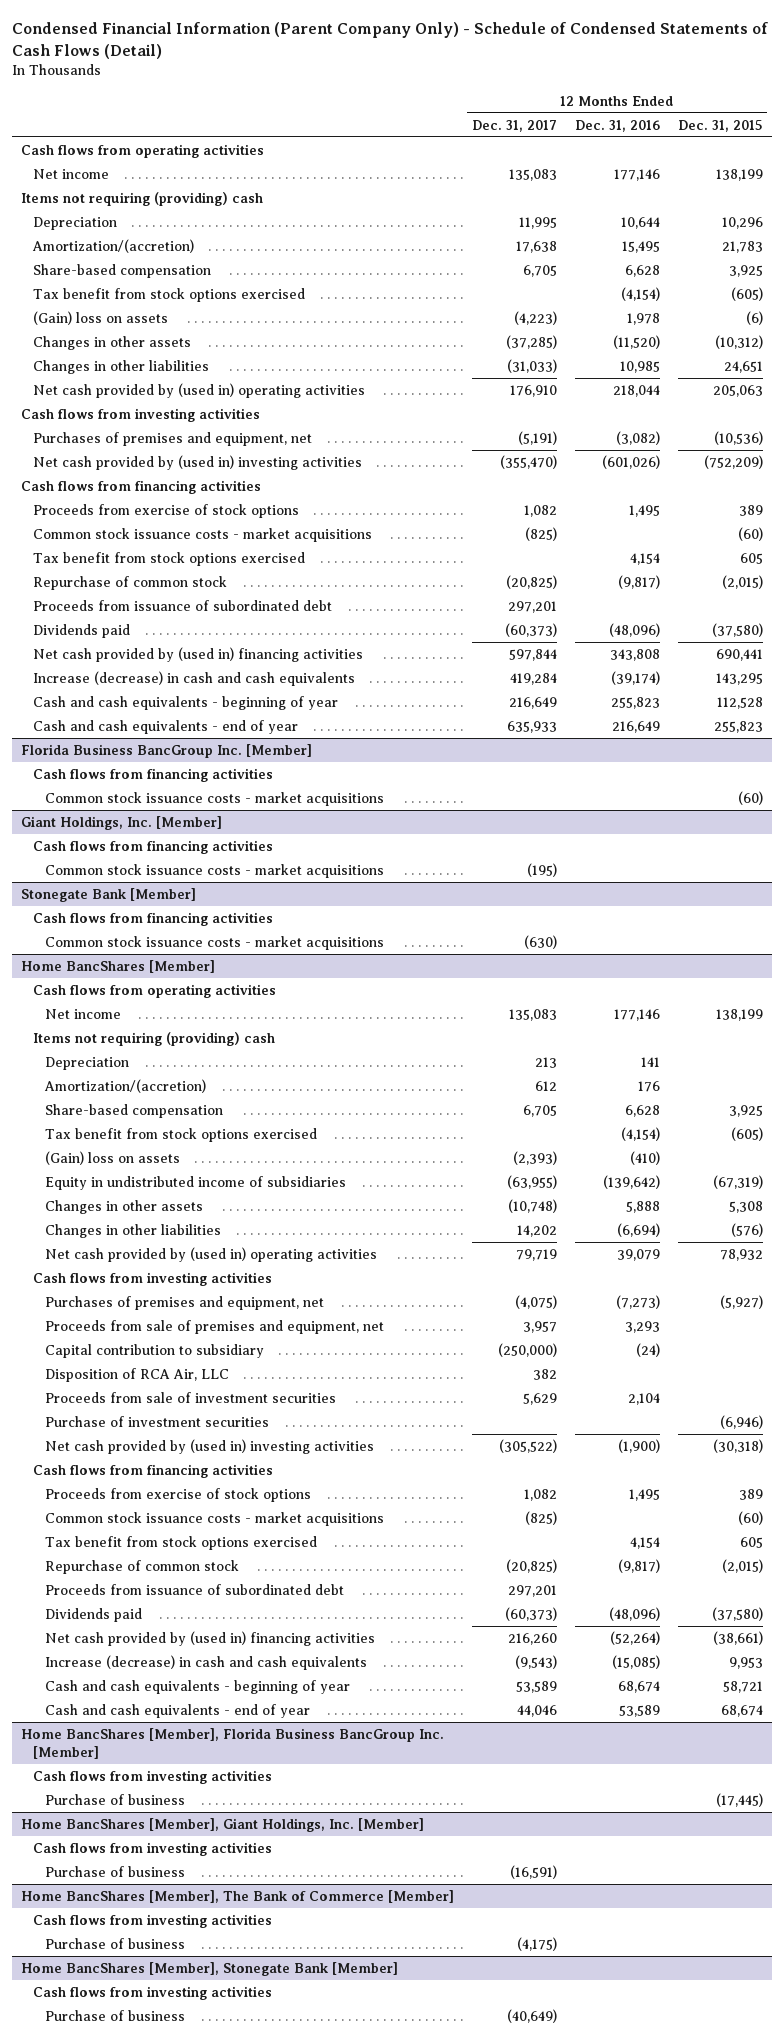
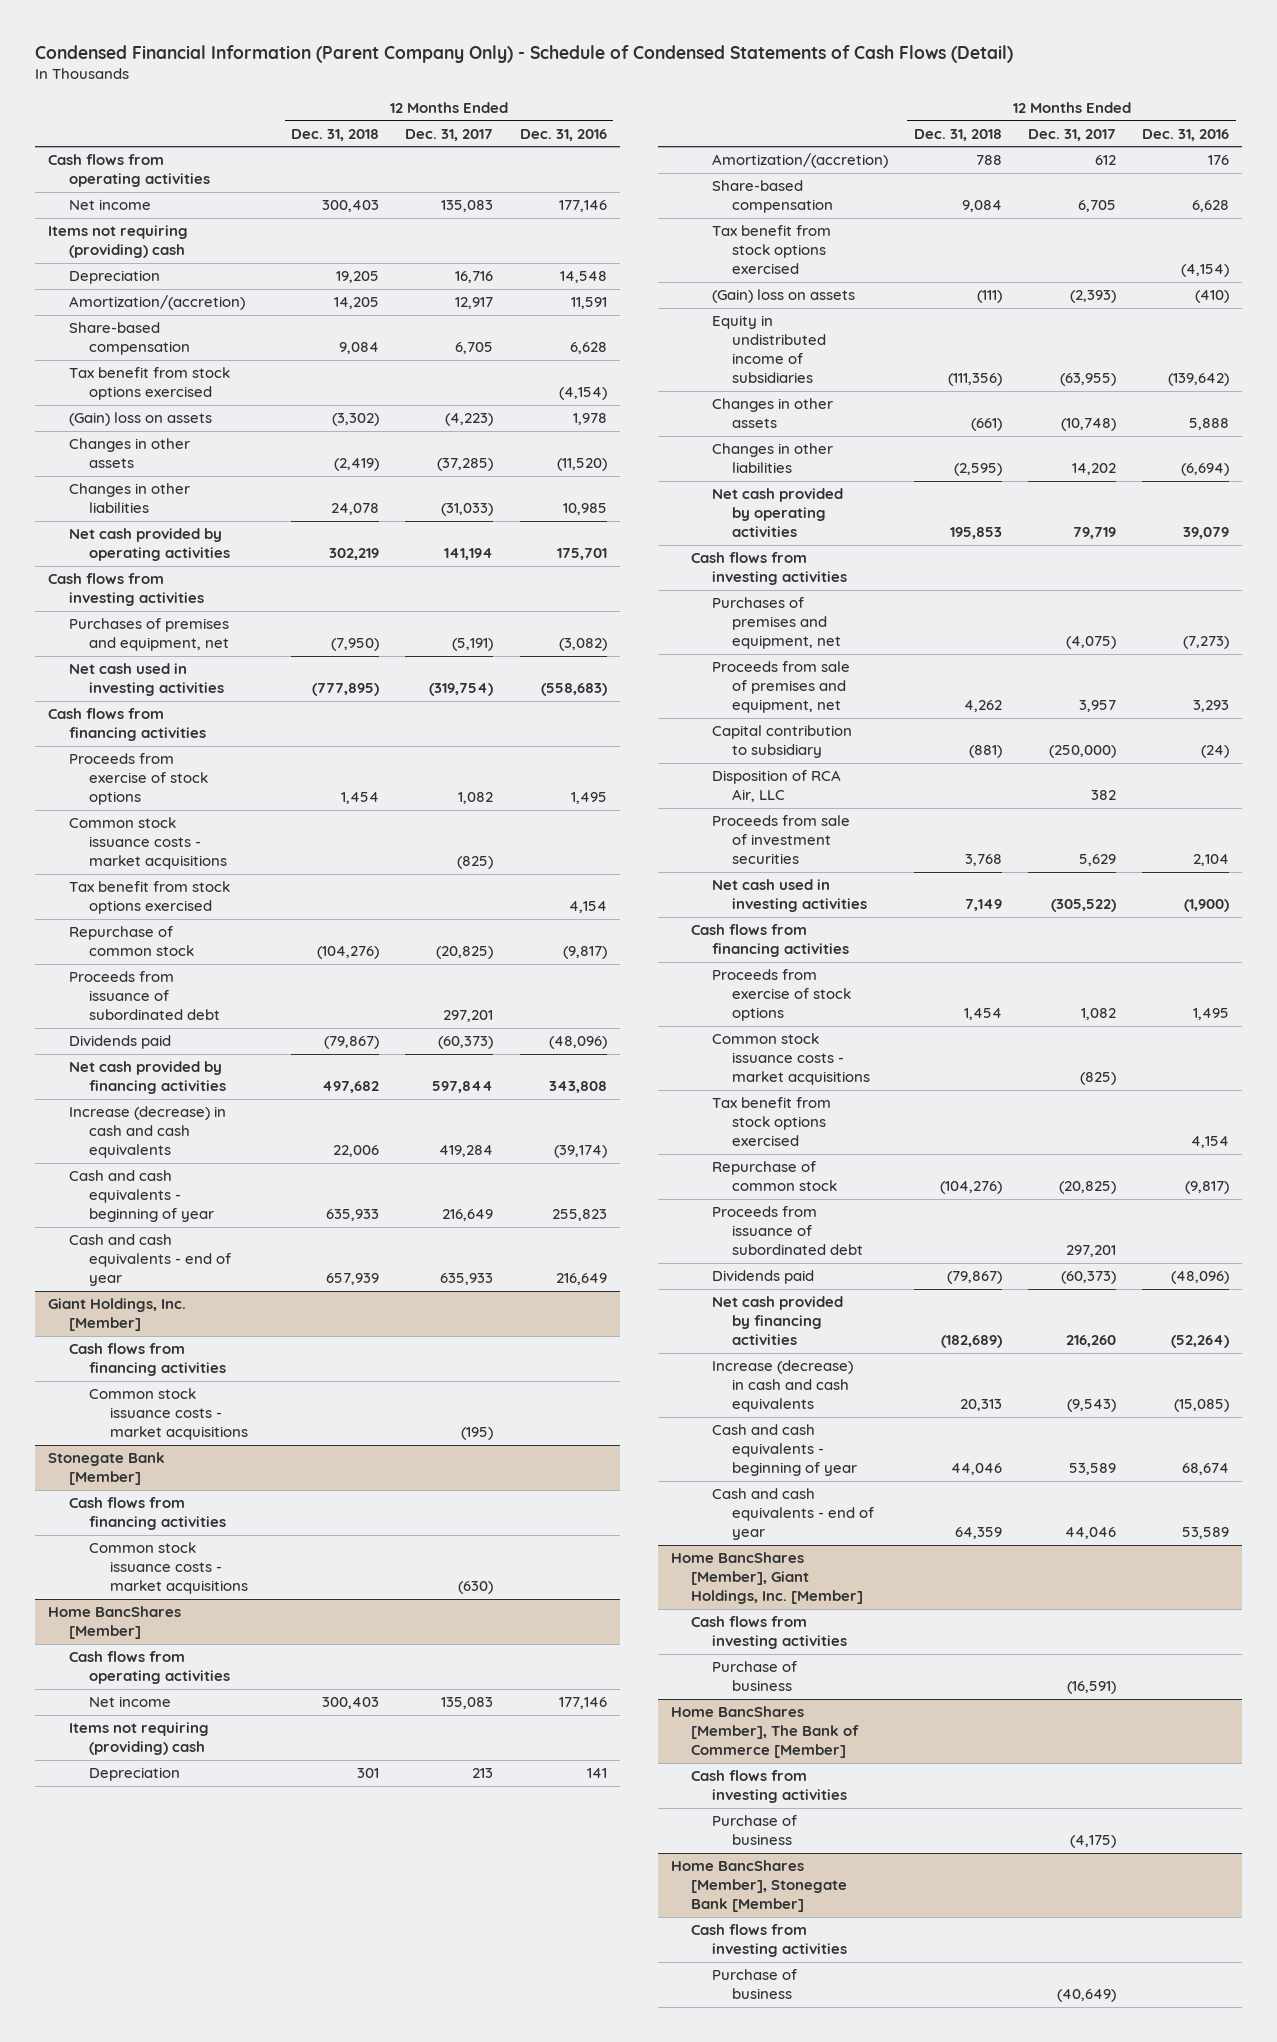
- | 12 Months Ended Dec. 31, 2017 | 12 Months Ended Dec. 31, 2016 | 12 Months Ended Dec. 31, 2015
+ | 12 Months Ended Dec. 31, 2018 | 12 Months Ended Dec. 31, 2017 | 12 Months Ended Dec. 31, 2016
- Depreciation | 11,995 | 10,644 | 10,296
- Amortization/(accretion) | 17,638 | 15,495 | 21,783
+ Depreciation | 19,205 | 16,716 | 14,548
+ Amortization/(accretion) | 14,205 | 12,917 | 11,591
- Net cash provided by (used in) operating activities | 176,910 | 218,044 | 205,063
+ Net cash provided by operating activities | 302,219 | 141,194 | 175,701
- Net cash provided by (used in) investing activities | (355,470) | (601,026) | (752,209)
+ Net cash used in investing activities | (777,895) | (319,754) | (558,683)
- Net cash provided by (used in) financing activities | 597,844 | 343,808 | 690,441
+ Net cash provided by financing activities | 497,682 | 597,844 | 343,808
- Florida Business BancGroup Inc. [Member]
- Cash flows from financing activities
- Common stock issuance costs - market acquisitions | | | (60)
@ Home BancShares [Member]
- Net cash provided by (used in) operating activities | 79,719 | 39,079 | 78,932
+ Net cash provided by operating activities | 195,853 | 79,719 | 39,079
- Purchase of investment securities | | | (6,946)
- Net cash provided by (used in) investing activities | (305,522) | (1,900) | (30,318)
+ Net cash used in investing activities | 7,149 | (305,522) | (1,900)
- Net cash provided by (used in) financing activities | 216,260 | (52,264) | (38,661)
+ Net cash provided by financing activities | (182,689) | 216,260 | (52,264)
- Home BancShares [Member], Florida Business BancGroup Inc. [Member]
- Cash flows from investing activities
- Purchase of business | | | (17,445)

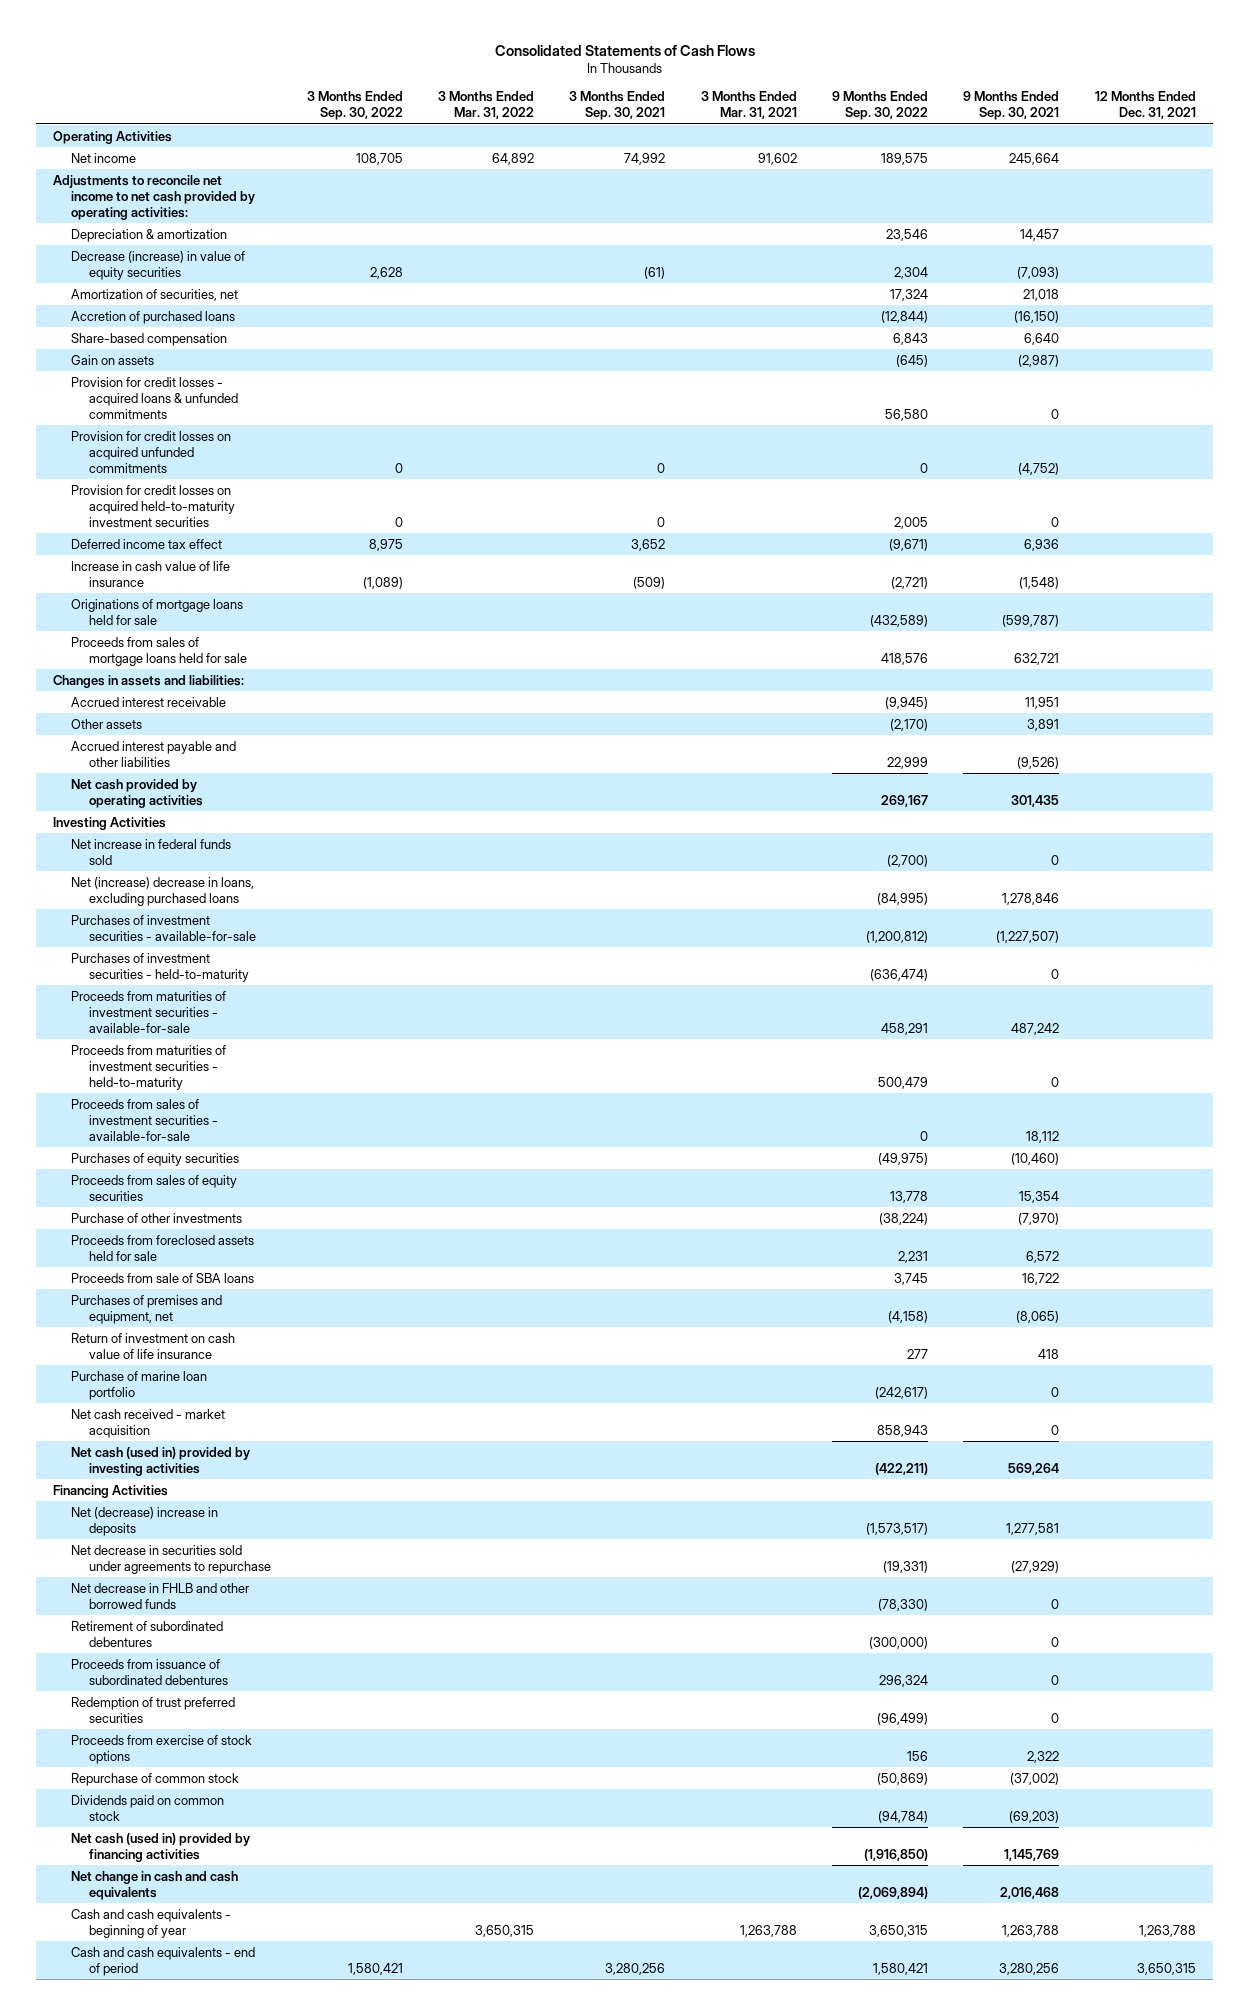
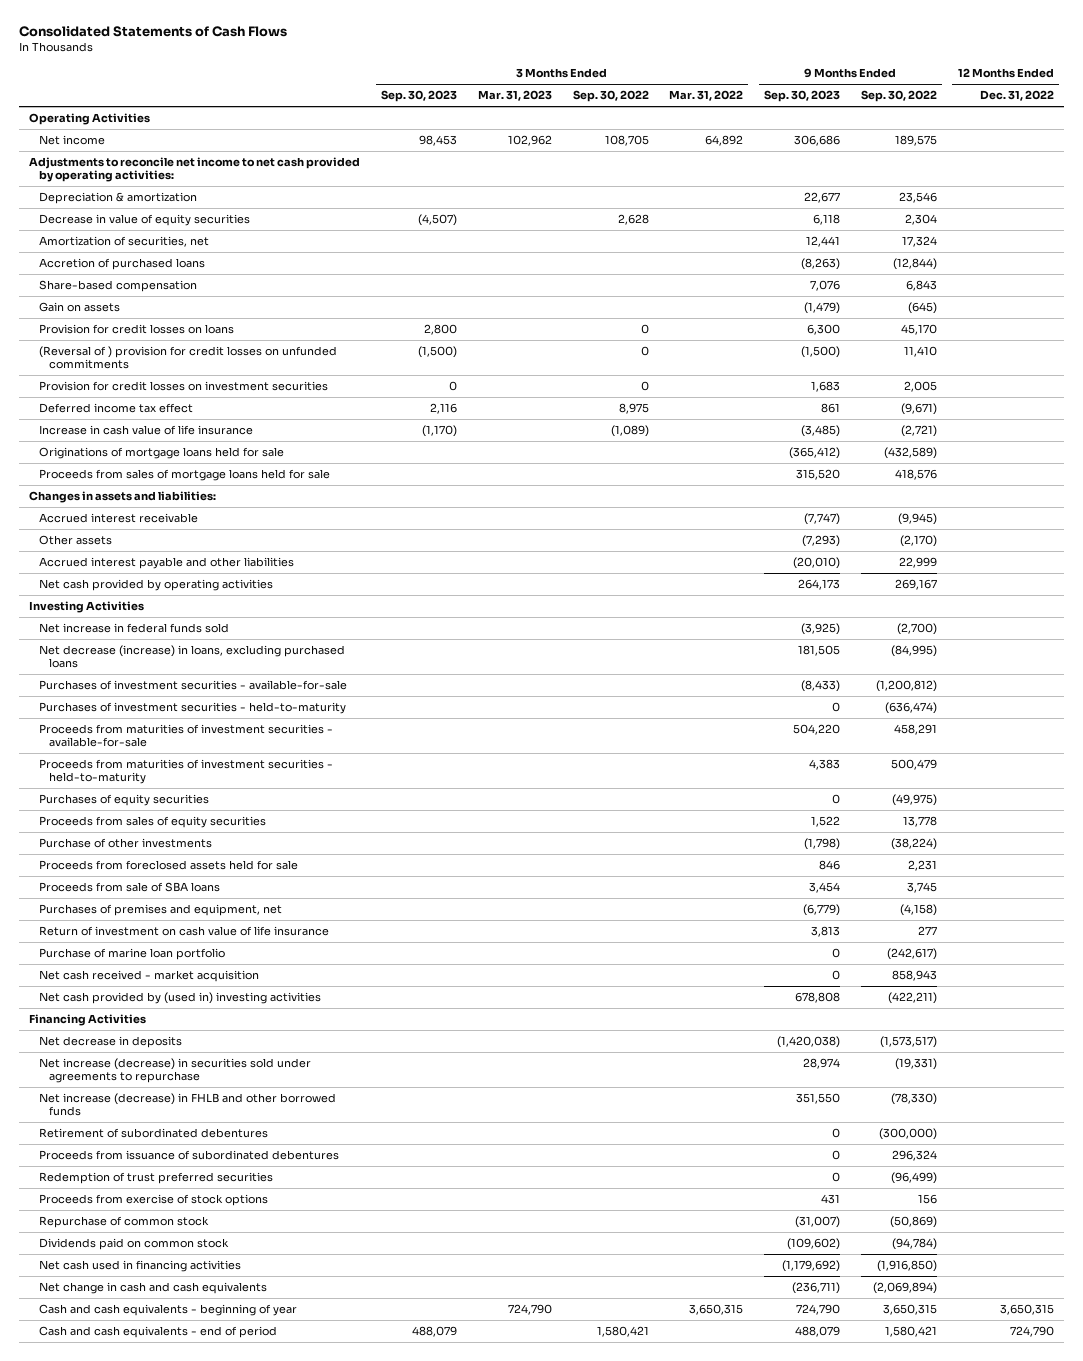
- | 3 Months Ended Sep. 30, 2022 | 3 Months Ended Mar. 31, 2022 | 3 Months Ended Sep. 30, 2021 | 3 Months Ended Mar. 31, 2021 | 9 Months Ended Sep. 30, 2022 | 9 Months Ended Sep. 30, 2021 | 12 Months Ended Dec. 31, 2021
+ | 3 Months Ended Sep. 30, 2023 | 3 Months Ended Mar. 31, 2023 | 3 Months Ended Sep. 30, 2022 | 3 Months Ended Mar. 31, 2022 | 9 Months Ended Sep. 30, 2023 | 9 Months Ended Sep. 30, 2022 | 12 Months Ended Dec. 31, 2022
- Decrease (increase) in value of equity securities | 2,628 | | (61) | | 2,304 | (7,093) |
+ Decrease in value of equity securities | (4,507) | | 2,628 | | 6,118 | 2,304 |
- Provision for credit losses - acquired loans & unfunded commitments | | | | | 56,580 | 0 |
- Provision for credit losses on acquired unfunded commitments | 0 | | 0 | | 0 | (4,752) |
- Provision for credit losses on acquired held-to-maturity investment securities | 0 | | 0 | | 2,005 | 0 |
+ Provision for credit losses on loans | 2,800 | | 0 | | 6,300 | 45,170 |
+ (Reversal of ) provision for credit losses on unfunded commitments | (1,500) | | 0 | | (1,500) | 11,410 |
+ Provision for credit losses on investment securities | 0 | | 0 | | 1,683 | 2,005 |
- Net (increase) decrease in loans, excluding purchased loans | | | | | (84,995) | 1,278,846 |
+ Net decrease (increase) in loans, excluding purchased loans | | | | | 181,505 | (84,995) |
- Proceeds from sales of investment securities - available-for-sale | | | | | 0 | 18,112 |
- Net cash (used in) provided by investing activities | | | | | (422,211) | 569,264 |
+ Net cash provided by (used in) investing activities | | | | | 678,808 | (422,211) |
- Net (decrease) increase in deposits | | | | | (1,573,517) | 1,277,581 |
- Net decrease in securities sold under agreements to repurchase | | | | | (19,331) | (27,929) |
- Net decrease in FHLB and other borrowed funds | | | | | (78,330) | 0 |
+ Net decrease in deposits | | | | | (1,420,038) | (1,573,517) |
+ Net increase (decrease) in securities sold under agreements to repurchase | | | | | 28,974 | (19,331) |
+ Net increase (decrease) in FHLB and other borrowed funds | | | | | 351,550 | (78,330) |
- Net cash (used in) provided by financing activities | | | | | (1,916,850) | 1,145,769 |
+ Net cash used in financing activities | | | | | (1,179,692) | (1,916,850) |

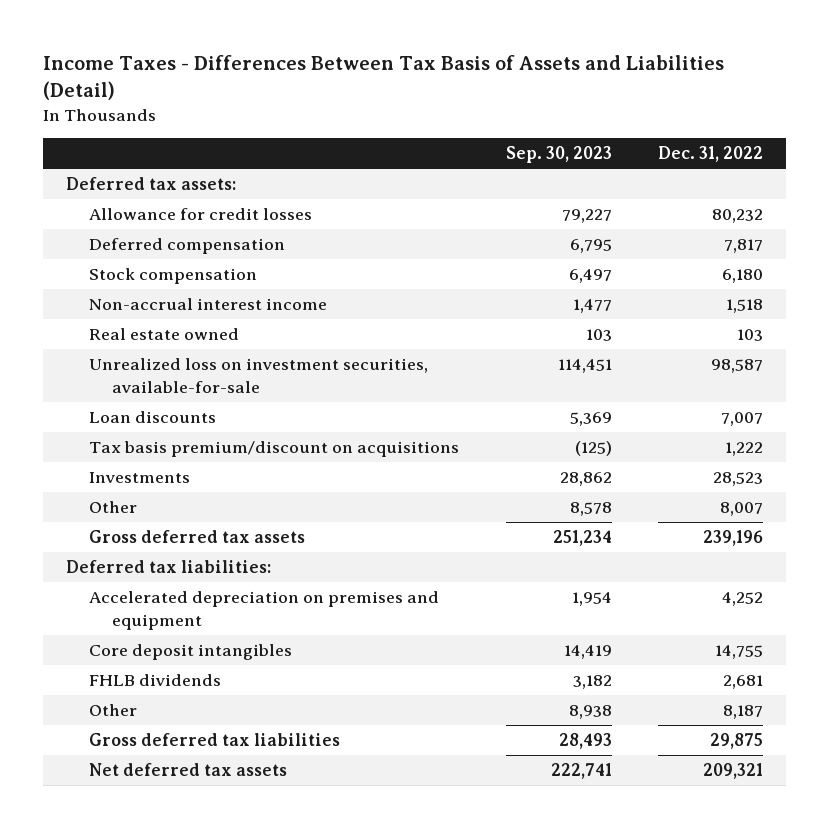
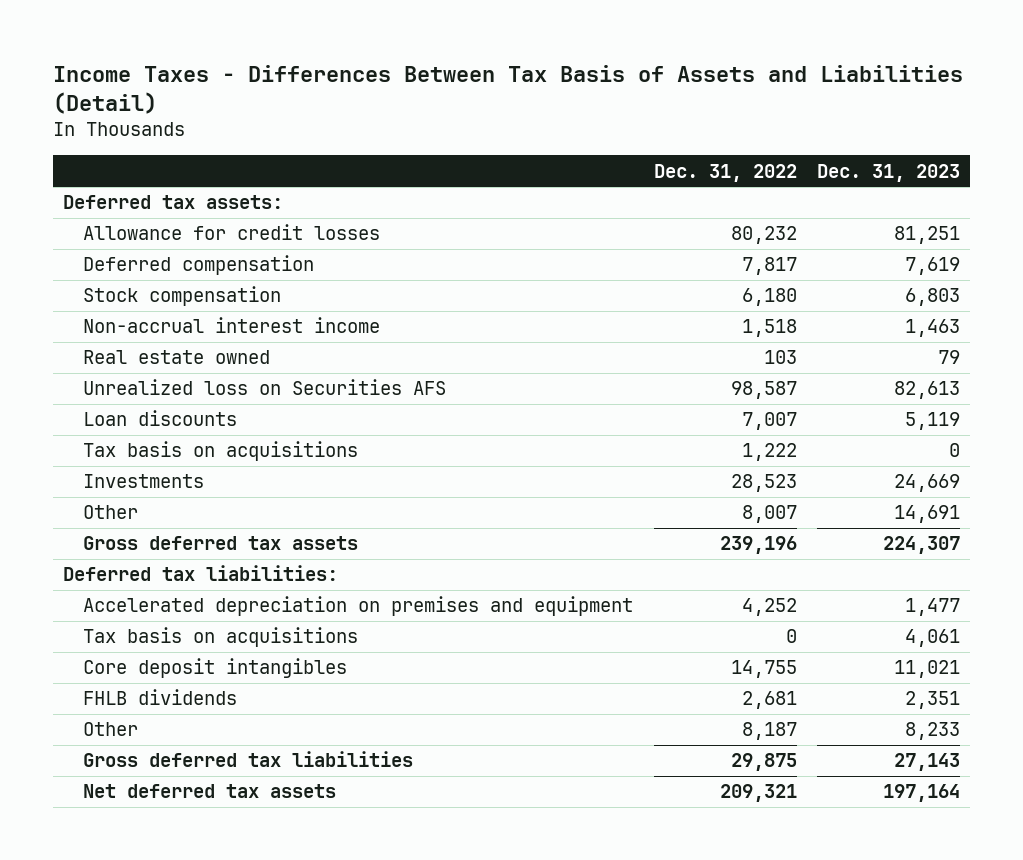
- | Sep. 30, 2023 | Dec. 31, 2022
+ | Dec. 31, 2022 | Dec. 31, 2023
- Unrealized loss on investment securities, available-for-sale | 114,451 | 98,587
+ Unrealized loss on Securities AFS | 98,587 | 82,613
- Tax basis premium/discount on acquisitions | (125) | 1,222
+ Tax basis on acquisitions | 1,222 | 0
+ Tax basis on acquisitions | 0 | 4,061

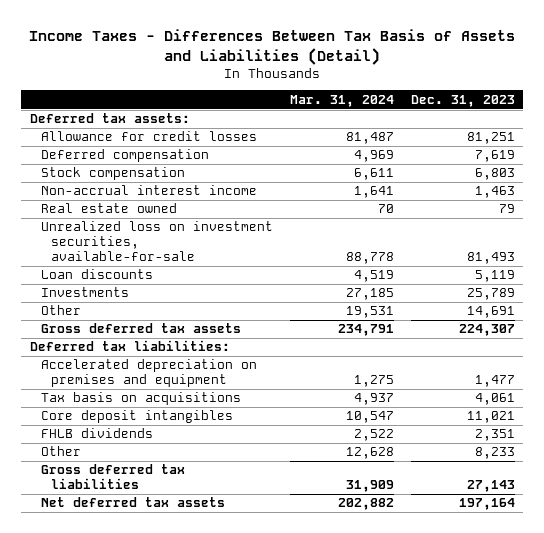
- | Dec. 31, 2022 | Dec. 31, 2023
+ | Mar. 31, 2024 | Dec. 31, 2023
- Unrealized loss on Securities AFS | 98,587 | 82,613
+ Unrealized loss on investment securities, available-for-sale | 88,778 | 81,493
- Tax basis on acquisitions | 1,222 | 0
- Investments | 28,523 | 24,669
+ Investments | 27,185 | 25,789

